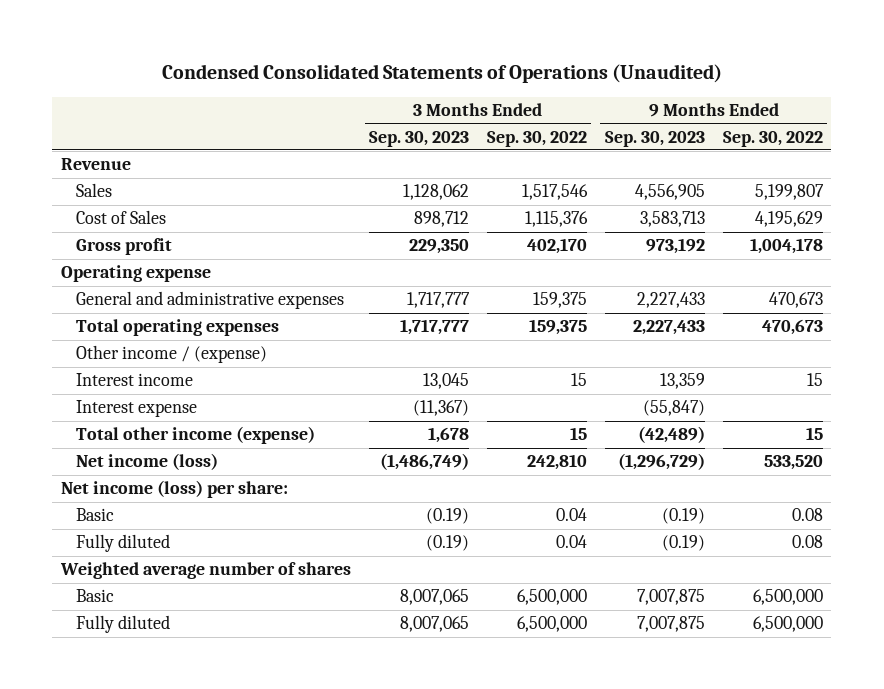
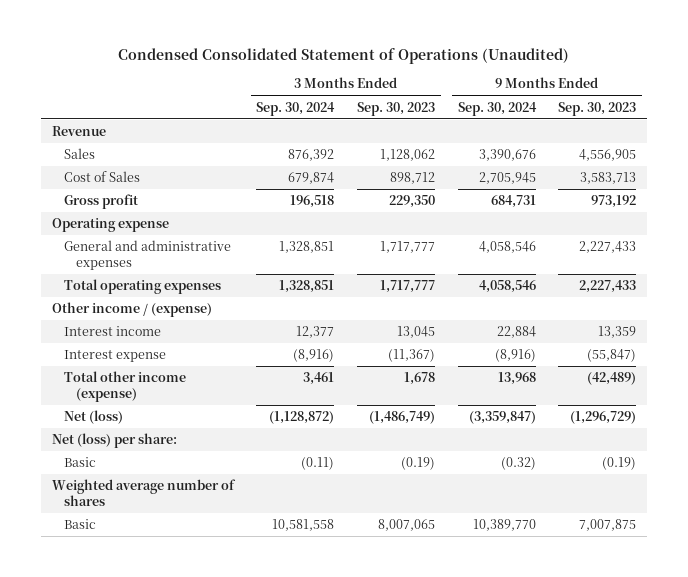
- Condensed Consolidated Statements of Operations (Unaudited)
+ Condensed Consolidated Statement of Operations (Unaudited)
- | 3 Months Ended Sep. 30, 2023 | 3 Months Ended Sep. 30, 2022 | 9 Months Ended Sep. 30, 2023 | 9 Months Ended Sep. 30, 2022
+ | 3 Months Ended Sep. 30, 2024 | 3 Months Ended Sep. 30, 2023 | 9 Months Ended Sep. 30, 2024 | 9 Months Ended Sep. 30, 2023
- Net income (loss) | (1,486,749) | 242,810 | (1,296,729) | 533,520
- Net income (loss) per share:
+ Net (loss) | (1,128,872) | (1,486,749) | (3,359,847) | (1,296,729)
+ Net (loss) per share:
- Fully diluted | (0.19) | 0.04 | (0.19) | 0.08
- Fully diluted | 8,007,065 | 6,500,000 | 7,007,875 | 6,500,000

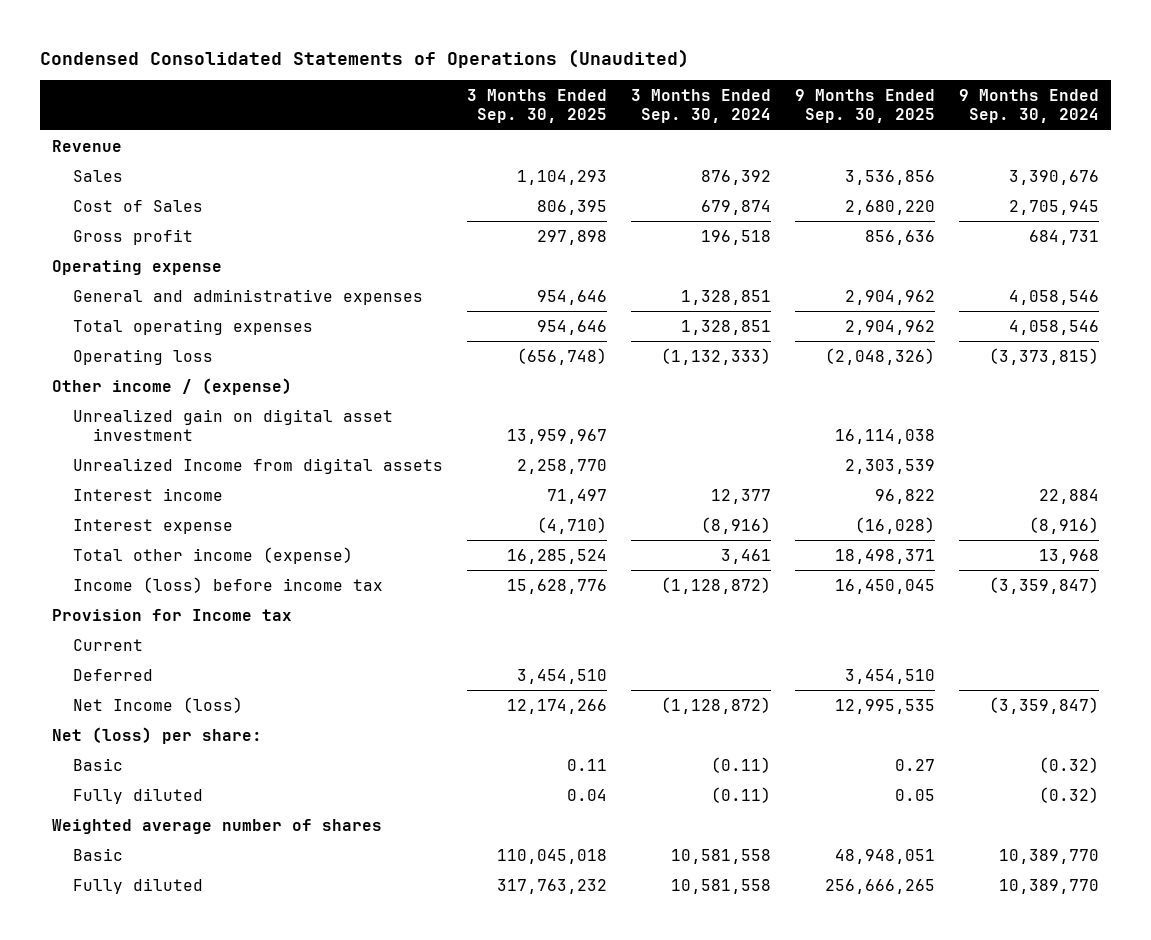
- Condensed Consolidated Statement of Operations (Unaudited)
+ Condensed Consolidated Statements of Operations (Unaudited)
- | 3 Months Ended Sep. 30, 2024 | 3 Months Ended Sep. 30, 2023 | 9 Months Ended Sep. 30, 2024 | 9 Months Ended Sep. 30, 2023
+ | 3 Months Ended Sep. 30, 2025 | 3 Months Ended Sep. 30, 2024 | 9 Months Ended Sep. 30, 2025 | 9 Months Ended Sep. 30, 2024
+ Operating loss | (656,748) | (1,132,333) | (2,048,326) | (3,373,815)
+ Unrealized gain on digital asset investment | 13,959,967 | | 16,114,038 |
+ Unrealized Income from digital assets | 2,258,770 | | 2,303,539 |
- Net (loss) | (1,128,872) | (1,486,749) | (3,359,847) | (1,296,729)
+ Income (loss) before income tax | 15,628,776 | (1,128,872) | 16,450,045 | (3,359,847)
+ Provision for Income tax
+ Current
+ Deferred | 3,454,510 | | 3,454,510 |
+ Net Income (loss) | 12,174,266 | (1,128,872) | 12,995,535 | (3,359,847)
+ Fully diluted | 0.04 | (0.11) | 0.05 | (0.32)
+ Fully diluted | 317,763,232 | 10,581,558 | 256,666,265 | 10,389,770

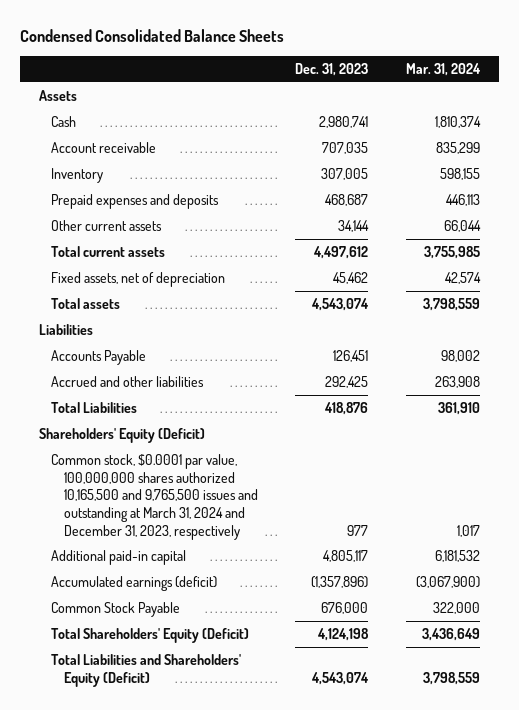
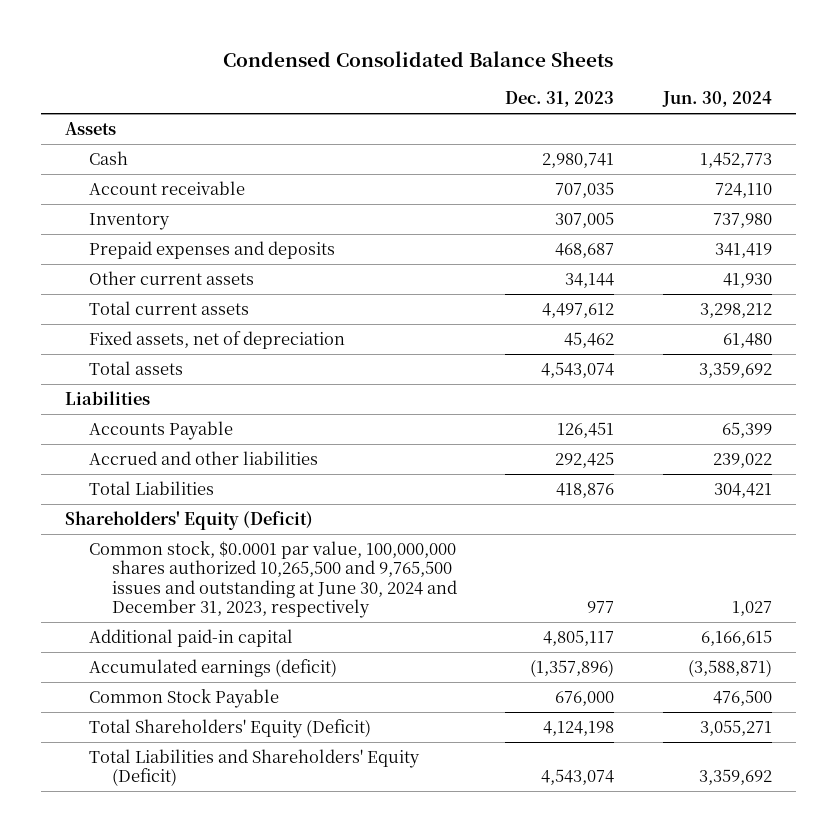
- | Dec. 31, 2023 | Mar. 31, 2024
+ | Dec. 31, 2023 | Jun. 30, 2024
- Common stock, $0.0001 par value, 100,000,000 shares authorized 10,165,500 and 9,765,500 issues and outstanding at March 31, 2024 and December 31, 2023, respectively | 977 | 1,017
+ Common stock, $0.0001 par value, 100,000,000 shares authorized 10,265,500 and 9,765,500 issues and outstanding at June 30, 2024 and December 31, 2023, respectively | 977 | 1,027

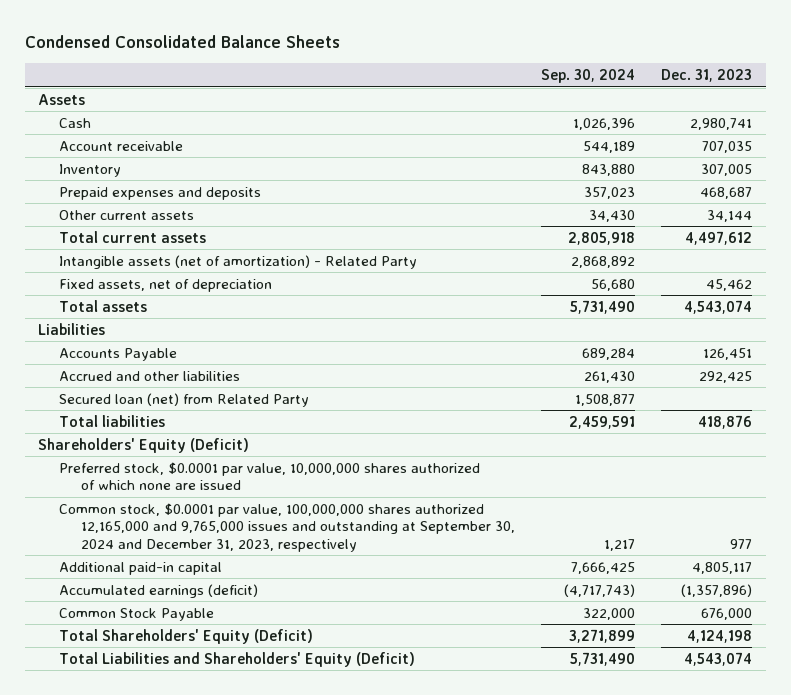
- | Dec. 31, 2023 | Jun. 30, 2024
+ | Sep. 30, 2024 | Dec. 31, 2023
+ Intangible assets (net of amortization) - Related Party | 2,868,892 |
- Total Liabilities | 418,876 | 304,421
+ Secured loan (net) from Related Party | 1,508,877 |
+ Total liabilities | 2,459,591 | 418,876
- Common stock, $0.0001 par value, 100,000,000 shares authorized 10,265,500 and 9,765,500 issues and outstanding at June 30, 2024 and December 31, 2023, respectively | 977 | 1,027
+ Preferred stock, $0.0001 par value, 10,000,000 shares authorized of which none are issued
+ Common stock, $0.0001 par value, 100,000,000 shares authorized 12,165,000 and 9,765,000 issues and outstanding at September 30, 2024 and December 31, 2023, respectively | 1,217 | 977

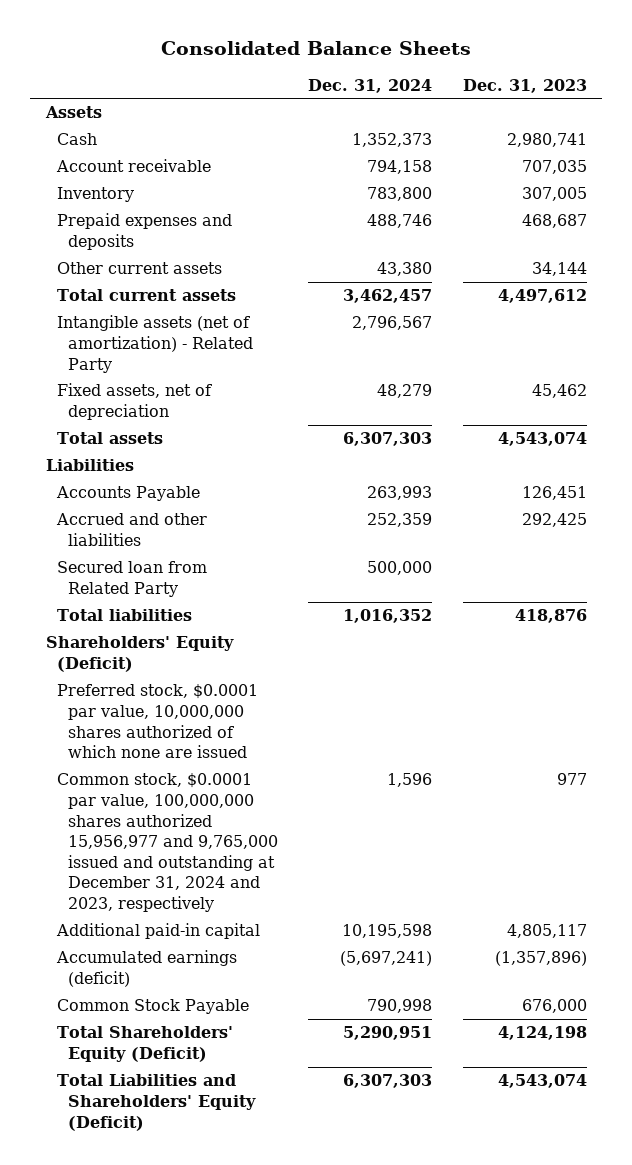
- Condensed Consolidated Balance Sheets
+ Consolidated Balance Sheets
- | Sep. 30, 2024 | Dec. 31, 2023
+ | Dec. 31, 2024 | Dec. 31, 2023
- Secured loan (net) from Related Party | 1,508,877 |
+ Secured loan from Related Party | 500,000 |
- Common stock, $0.0001 par value, 100,000,000 shares authorized 12,165,000 and 9,765,000 issues and outstanding at September 30, 2024 and December 31, 2023, respectively | 1,217 | 977
+ Common stock, $0.0001 par value, 100,000,000 shares authorized 15,956,977 and 9,765,000 issued and outstanding at December 31, 2024 and 2023, respectively | 1,596 | 977

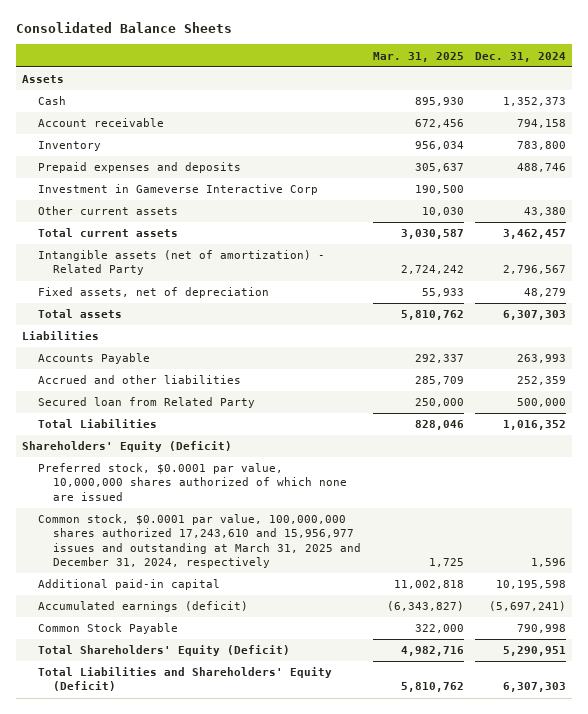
- | Dec. 31, 2024 | Dec. 31, 2023
+ | Mar. 31, 2025 | Dec. 31, 2024
+ Investment in Gameverse Interactive Corp | 190,500 |
- Total liabilities | 1,016,352 | 418,876
+ Total Liabilities | 828,046 | 1,016,352
- Common stock, $0.0001 par value, 100,000,000 shares authorized 15,956,977 and 9,765,000 issued and outstanding at December 31, 2024 and 2023, respectively | 1,596 | 977
+ Common stock, $0.0001 par value, 100,000,000 shares authorized 17,243,610 and 15,956,977 issues and outstanding at March 31, 2025 and December 31, 2024, respectively | 1,725 | 1,596

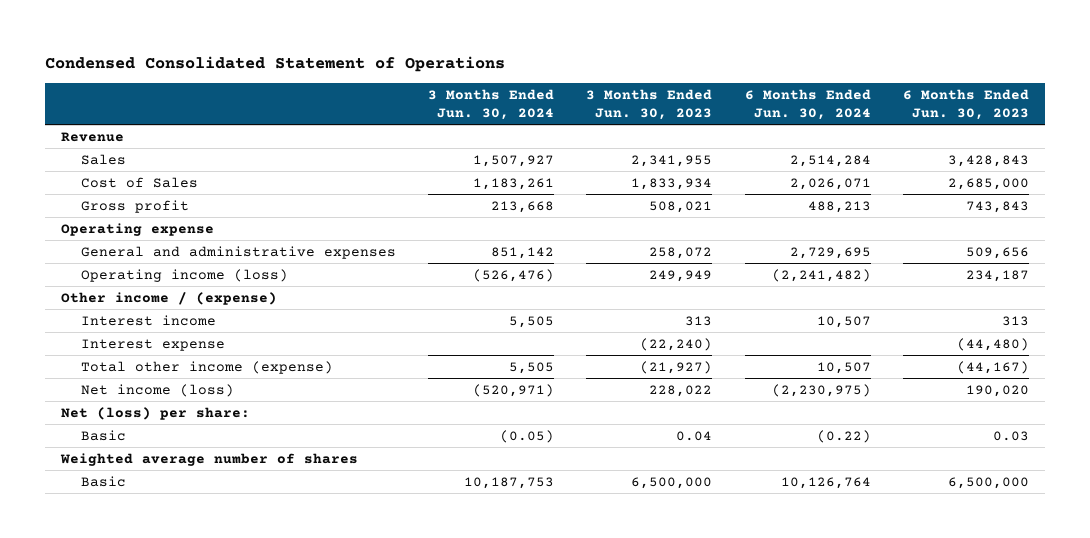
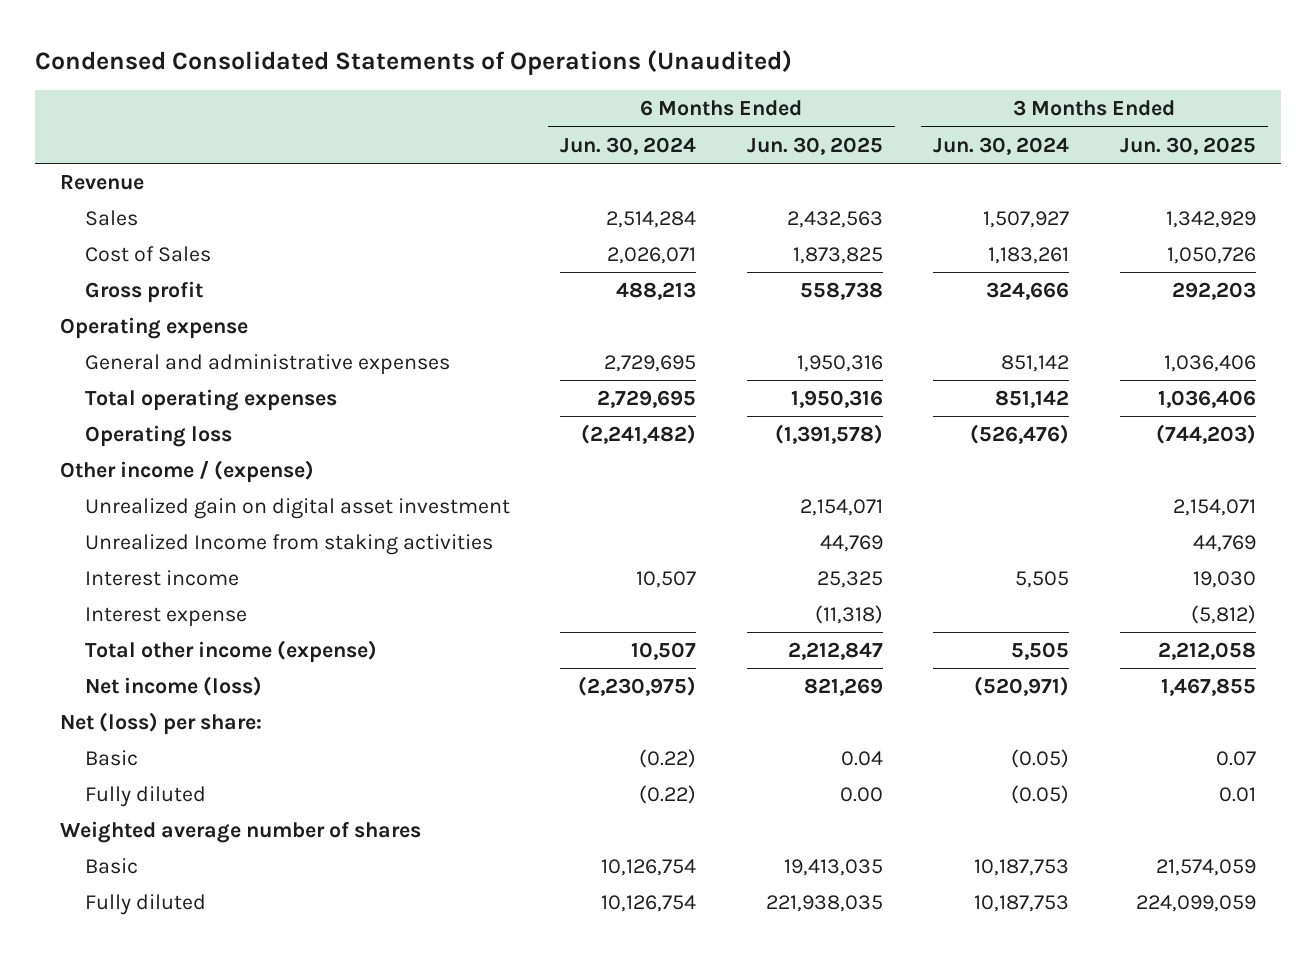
- Condensed Consolidated Statement of Operations
+ Condensed Consolidated Statements of Operations (Unaudited)
- | 3 Months Ended Jun. 30, 2024 | 3 Months Ended Jun. 30, 2023 | 6 Months Ended Jun. 30, 2024 | 6 Months Ended Jun. 30, 2023
+ | 6 Months Ended Jun. 30, 2024 | 6 Months Ended Jun. 30, 2025 | 3 Months Ended Jun. 30, 2024 | 3 Months Ended Jun. 30, 2025
- Gross profit | 213,668 | 508,021 | 488,213 | 743,843
+ Gross profit | 488,213 | 558,738 | 324,666 | 292,203
- Operating income (loss) | (526,476) | 249,949 | (2,241,482) | 234,187
+ Total operating expenses | 2,729,695 | 1,950,316 | 851,142 | 1,036,406
+ Operating loss | (2,241,482) | (1,391,578) | (526,476) | (744,203)
+ Unrealized gain on digital asset investment | | 2,154,071 | | 2,154,071
+ Unrealized Income from staking activities | | 44,769 | | 44,769
+ Fully diluted | (0.22) | 0.00 | (0.05) | 0.01
- Basic | 10,187,753 | 6,500,000 | 10,126,764 | 6,500,000
+ Basic | 10,126,754 | 19,413,035 | 10,187,753 | 21,574,059
+ Fully diluted | 10,126,754 | 221,938,035 | 10,187,753 | 224,099,059

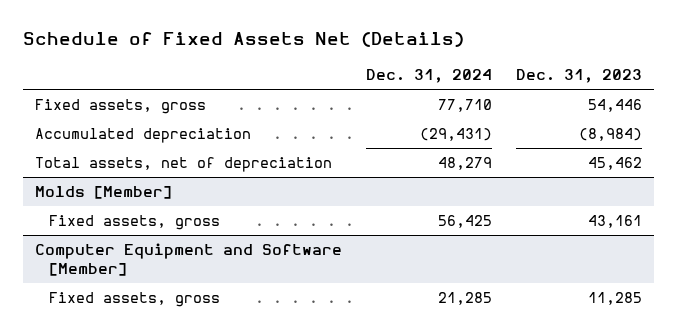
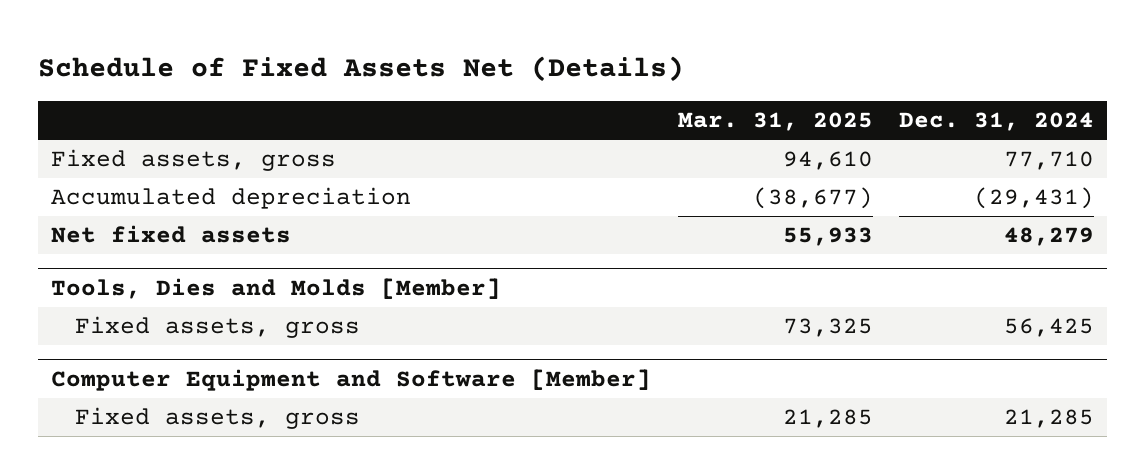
- | Dec. 31, 2024 | Dec. 31, 2023
+ | Mar. 31, 2025 | Dec. 31, 2024
- Total assets, net of depreciation | 48,279 | 45,462
- Molds [Member]
+ Net fixed assets | 55,933 | 48,279
+ Tools, Dies and Molds [Member]

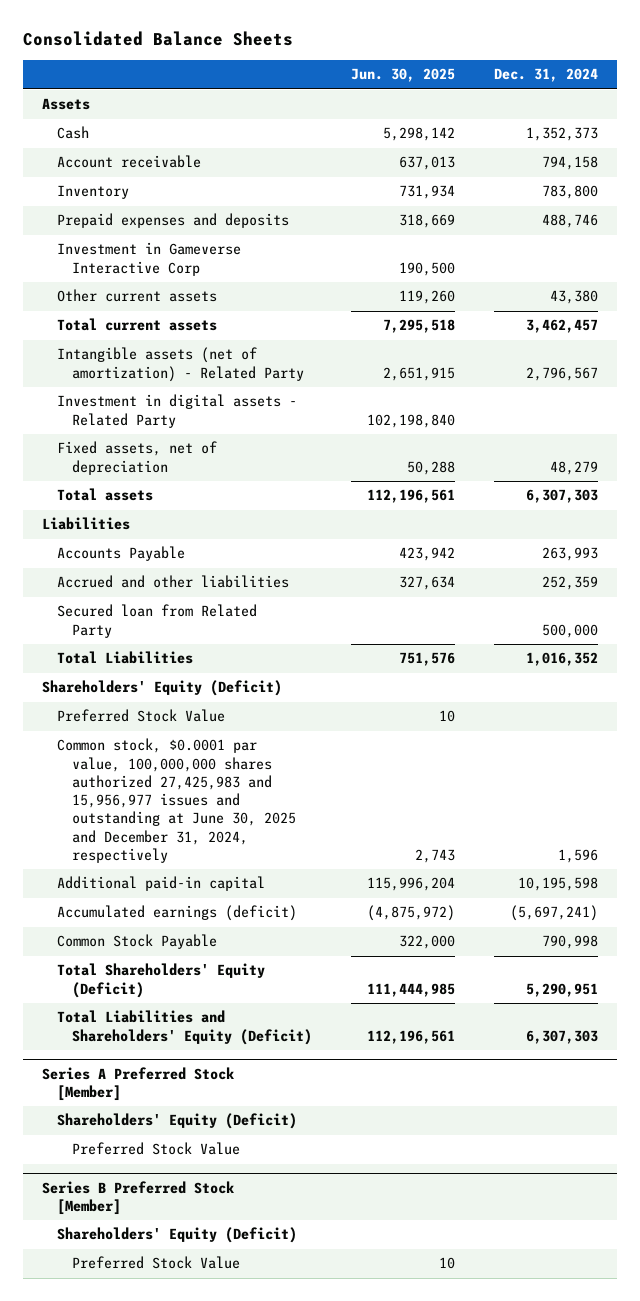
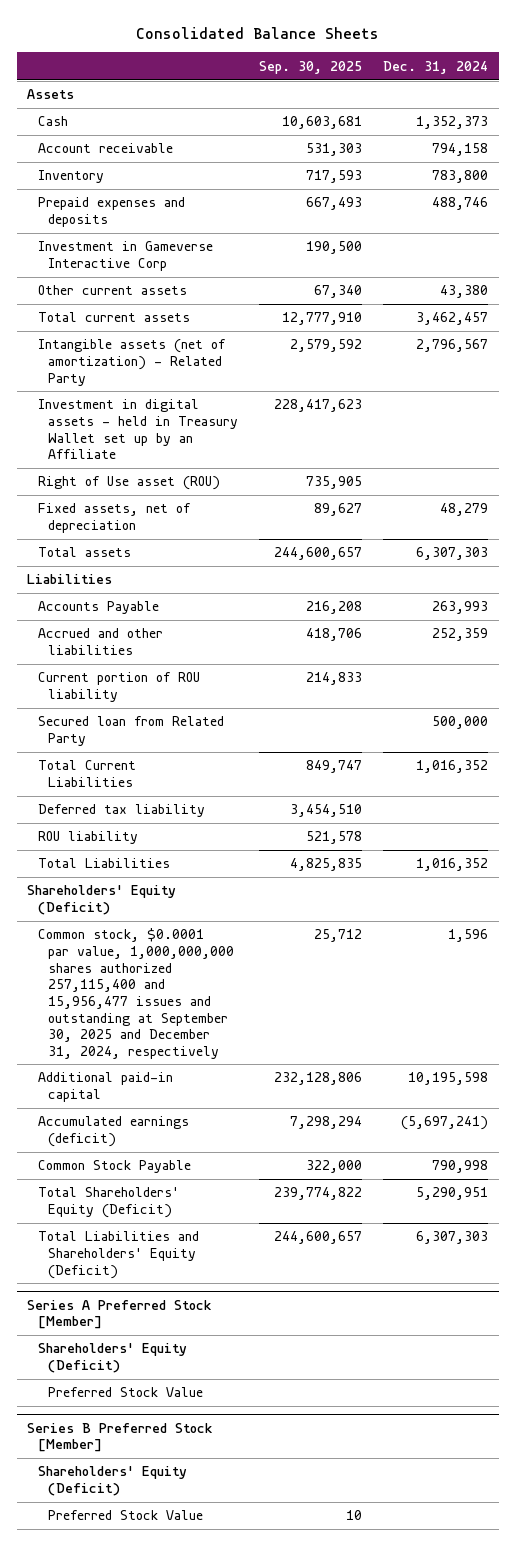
- | Jun. 30, 2025 | Dec. 31, 2024
+ | Sep. 30, 2025 | Dec. 31, 2024
- Investment in digital assets - Related Party | 102,198,840 |
+ Investment in digital assets - held in Treasury Wallet set up by an Affiliate | 228,417,623 |
+ Right of Use asset (ROU) | 735,905 |
+ Current portion of ROU liability | 214,833 |
+ Total Current Liabilities | 849,747 | 1,016,352
+ Deferred tax liability | 3,454,510 |
+ ROU liability | 521,578 |
- Preferred Stock Value | 10 |
- Common stock, $0.0001 par value, 100,000,000 shares authorized 27,425,983 and 15,956,977 issues and outstanding at June 30, 2025 and December 31, 2024, respectively | 2,743 | 1,596
+ Common stock, $0.0001 par value, 1,000,000,000 shares authorized 257,115,400 and 15,956,477 issues and outstanding at September 30, 2025 and December 31, 2024, respectively | 25,712 | 1,596

